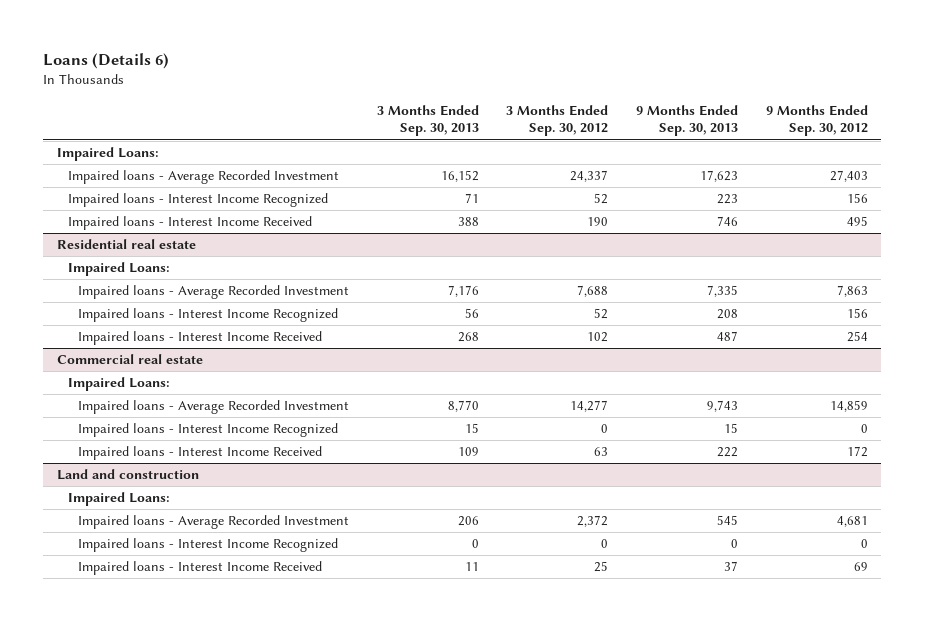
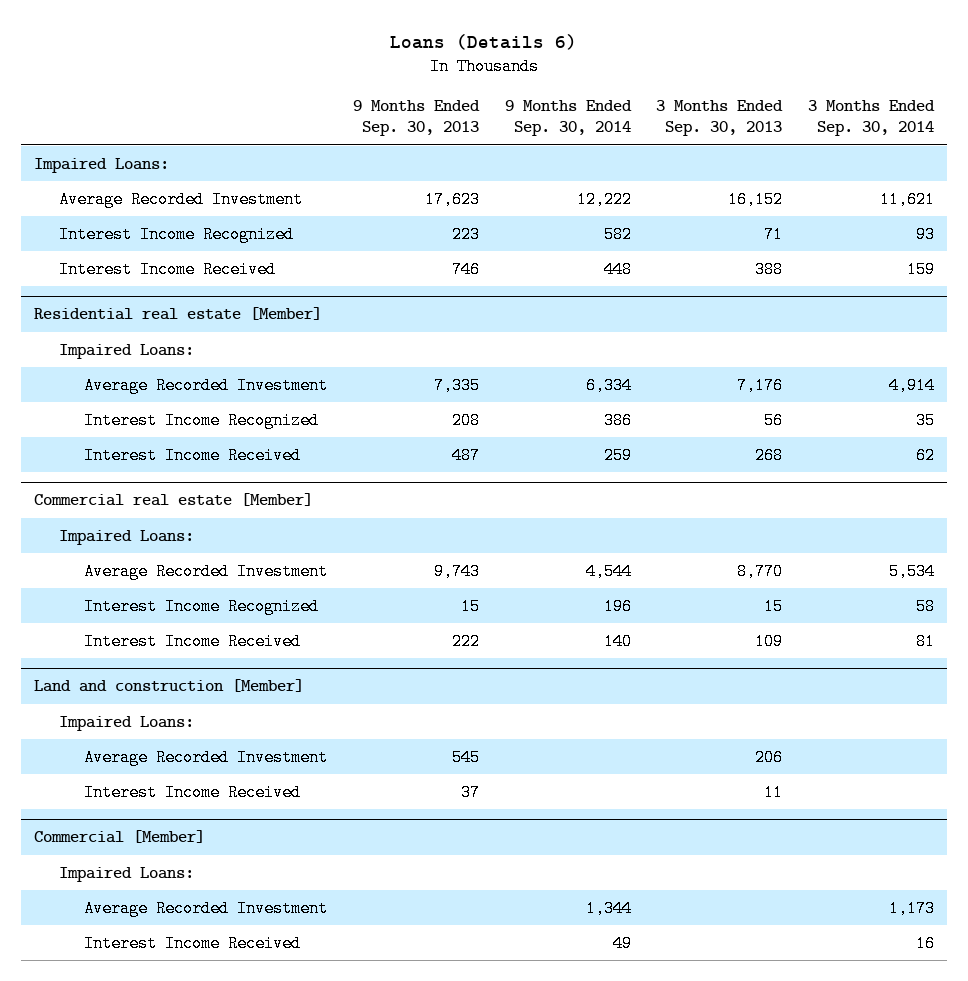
- | 3 Months Ended Sep. 30, 2013 | 3 Months Ended Sep. 30, 2012 | 9 Months Ended Sep. 30, 2013 | 9 Months Ended Sep. 30, 2012
+ | 9 Months Ended Sep. 30, 2013 | 9 Months Ended Sep. 30, 2014 | 3 Months Ended Sep. 30, 2013 | 3 Months Ended Sep. 30, 2014
- Impaired loans - Average Recorded Investment | 16,152 | 24,337 | 17,623 | 27,403
- Impaired loans - Interest Income Recognized | 71 | 52 | 223 | 156
- Impaired loans - Interest Income Received | 388 | 190 | 746 | 495
- Residential real estate
+ Average Recorded Investment | 17,623 | 12,222 | 16,152 | 11,621
+ Interest Income Recognized | 223 | 582 | 71 | 93
+ Interest Income Received | 746 | 448 | 388 | 159
+ Residential real estate [Member]
- Impaired loans - Average Recorded Investment | 7,176 | 7,688 | 7,335 | 7,863
- Impaired loans - Interest Income Recognized | 56 | 52 | 208 | 156
- Impaired loans - Interest Income Received | 268 | 102 | 487 | 254
- Commercial real estate
+ Average Recorded Investment | 7,335 | 6,334 | 7,176 | 4,914
+ Interest Income Recognized | 208 | 386 | 56 | 35
+ Interest Income Received | 487 | 259 | 268 | 62
+ Commercial real estate [Member]
- Impaired loans - Average Recorded Investment | 8,770 | 14,277 | 9,743 | 14,859
- Impaired loans - Interest Income Recognized | 15 | 0 | 15 | 0
- Impaired loans - Interest Income Received | 109 | 63 | 222 | 172
- Land and construction
+ Average Recorded Investment | 9,743 | 4,544 | 8,770 | 5,534
+ Interest Income Recognized | 15 | 196 | 15 | 58
+ Interest Income Received | 222 | 140 | 109 | 81
+ Land and construction [Member]
- Impaired loans - Average Recorded Investment | 206 | 2,372 | 545 | 4,681
- Impaired loans - Interest Income Recognized | 0 | 0 | 0 | 0
- Impaired loans - Interest Income Received | 11 | 25 | 37 | 69
+ Average Recorded Investment | 545 | | 206 |
+ Interest Income Received | 37 | | 11 |
+ Commercial [Member]
+ Impaired Loans:
+ Average Recorded Investment | | 1,344 | | 1,173
+ Interest Income Received | | 49 | | 16

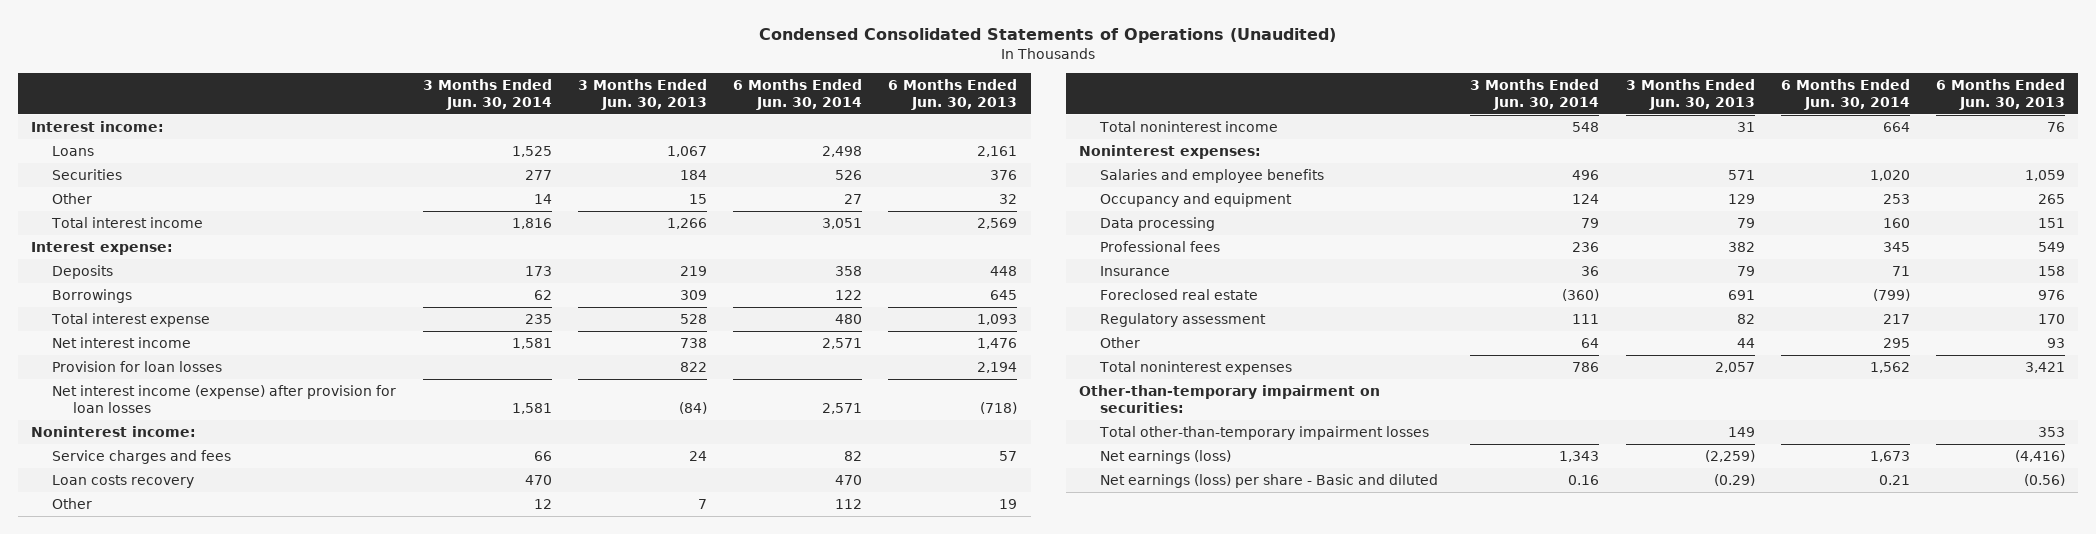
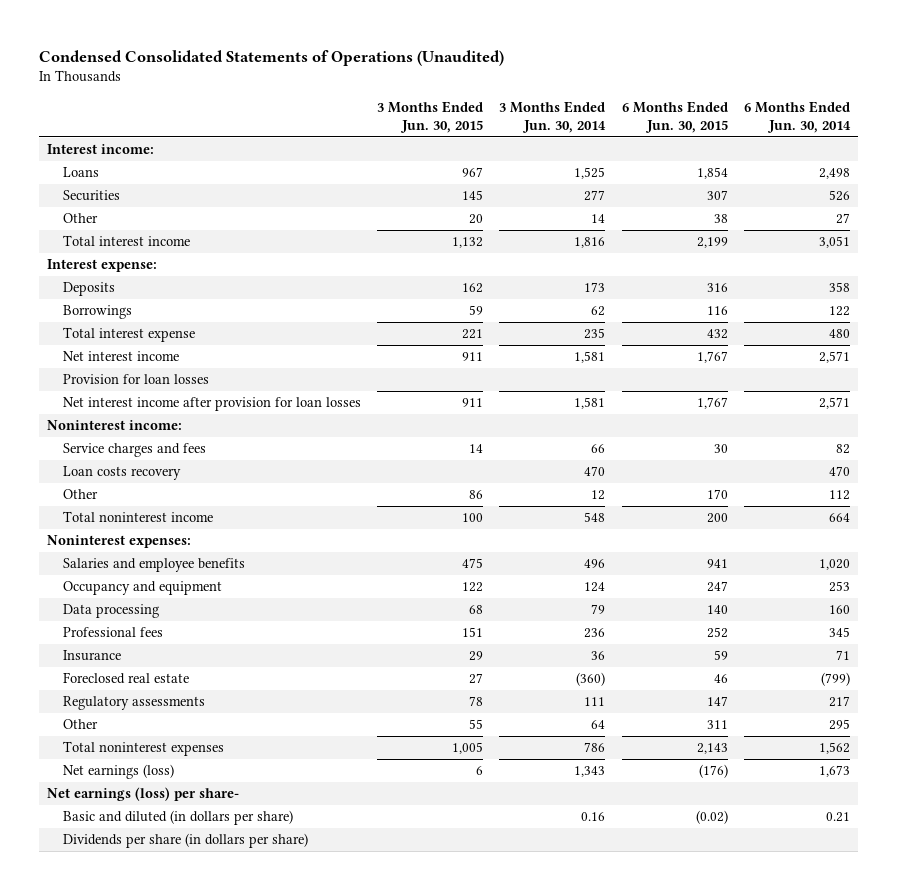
- | 3 Months Ended Jun. 30, 2014 | 3 Months Ended Jun. 30, 2013 | 6 Months Ended Jun. 30, 2014 | 6 Months Ended Jun. 30, 2013
+ | 3 Months Ended Jun. 30, 2015 | 3 Months Ended Jun. 30, 2014 | 6 Months Ended Jun. 30, 2015 | 6 Months Ended Jun. 30, 2014
- Net interest income (expense) after provision for loan losses | 1,581 | (84) | 2,571 | (718)
+ Net interest income after provision for loan losses | 911 | 1,581 | 1,767 | 2,571
- Regulatory assessment | 111 | 82 | 217 | 170
+ Regulatory assessments | 78 | 111 | 147 | 217
- Other-than-temporary impairment on securities:
- Total other-than-temporary impairment losses | | 149 | | 353
- Net earnings (loss) per share - Basic and diluted | 0.16 | (0.29) | 0.21 | (0.56)
+ Net earnings (loss) per share-
+ Basic and diluted (in dollars per share) | | 0.16 | (0.02) | 0.21
+ Dividends per share (in dollars per share)

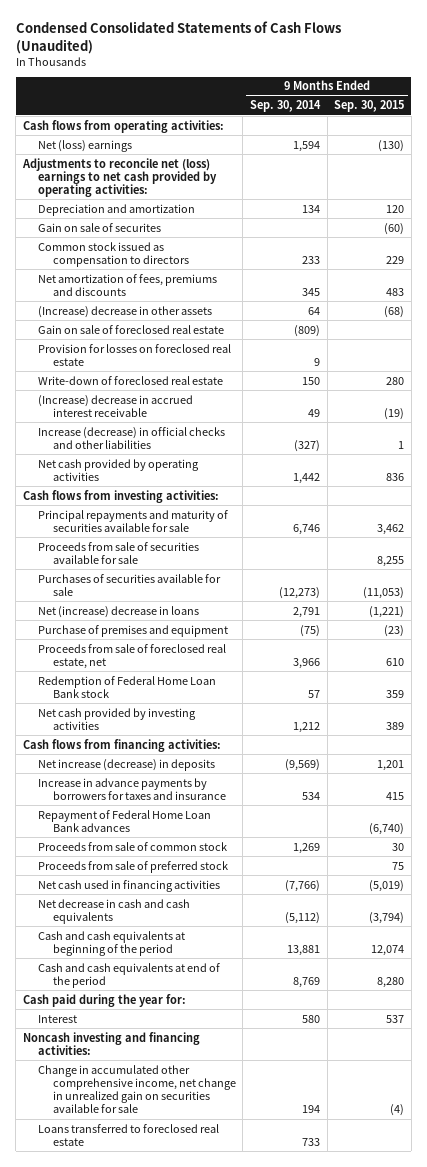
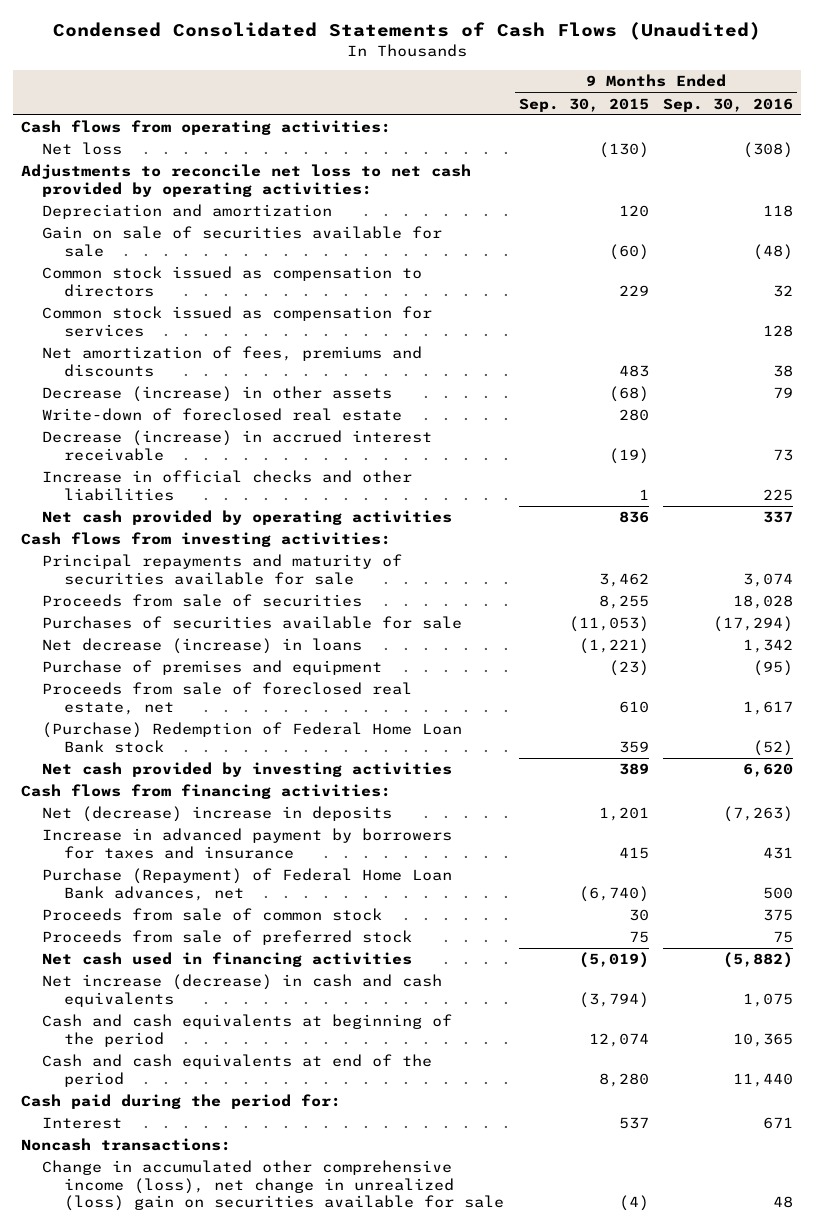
- | 9 Months Ended Sep. 30, 2014 | 9 Months Ended Sep. 30, 2015
+ | 9 Months Ended Sep. 30, 2015 | 9 Months Ended Sep. 30, 2016
- Net (loss) earnings | 1,594 | (130)
- Adjustments to reconcile net (loss) earnings to net cash provided by operating activities:
+ Net loss | (130) | (308)
+ Adjustments to reconcile net loss to net cash provided by operating activities:
- Gain on sale of securites | | (60)
+ Gain on sale of securities available for sale | (60) | (48)
+ Common stock issued as compensation for services | | 128
- (Increase) decrease in other assets | 64 | (68)
- Gain on sale of foreclosed real estate | (809) |
- Provision for losses on foreclosed real estate | 9 |
+ Decrease (increase) in other assets | (68) | 79
- (Increase) decrease in accrued interest receivable | 49 | (19)
- Increase (decrease) in official checks and other liabilities | (327) | 1
+ Decrease (increase) in accrued interest receivable | (19) | 73
+ Increase in official checks and other liabilities | 1 | 225
- Proceeds from sale of securities available for sale | | 8,255
+ Proceeds from sale of securities | 8,255 | 18,028
- Net (increase) decrease in loans | 2,791 | (1,221)
+ Net decrease (increase) in loans | (1,221) | 1,342
- Redemption of Federal Home Loan Bank stock | 57 | 359
+ (Purchase) Redemption of Federal Home Loan Bank stock | 359 | (52)
- Net increase (decrease) in deposits | (9,569) | 1,201
- Increase in advance payments by borrowers for taxes and insurance | 534 | 415
- Repayment of Federal Home Loan Bank advances | | (6,740)
+ Net (decrease) increase in deposits | 1,201 | (7,263)
+ Increase in advanced payment by borrowers for taxes and insurance | 415 | 431
+ Purchase (Repayment) of Federal Home Loan Bank advances, net | (6,740) | 500
- Net decrease in cash and cash equivalents | (5,112) | (3,794)
+ Net increase (decrease) in cash and cash equivalents | (3,794) | 1,075
- Cash paid during the year for:
+ Cash paid during the period for:
- Noncash investing and financing activities:
- Change in accumulated other comprehensive income, net change in unrealized gain on securities available for sale | 194 | (4)
- Loans transferred to foreclosed real estate | 733 |
+ Noncash transactions:
+ Change in accumulated other comprehensive income (loss), net change in unrealized (loss) gain on securities available for sale | (4) | 48

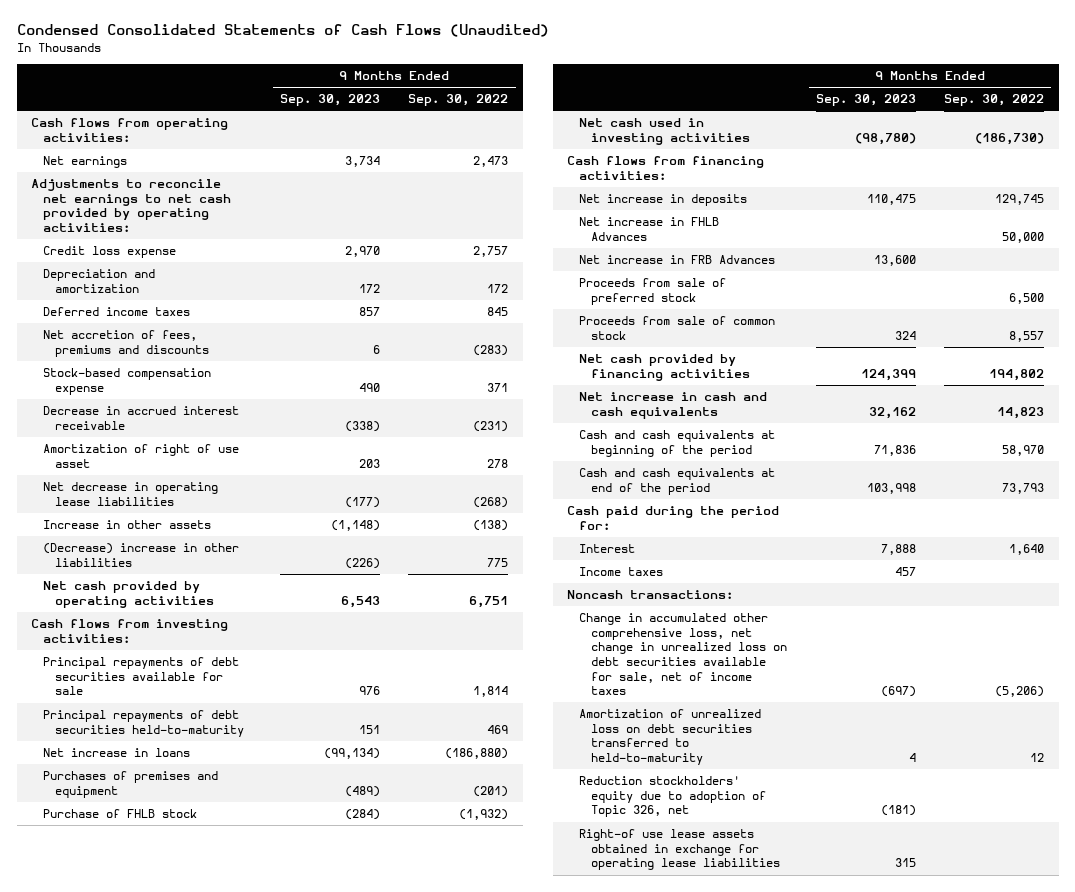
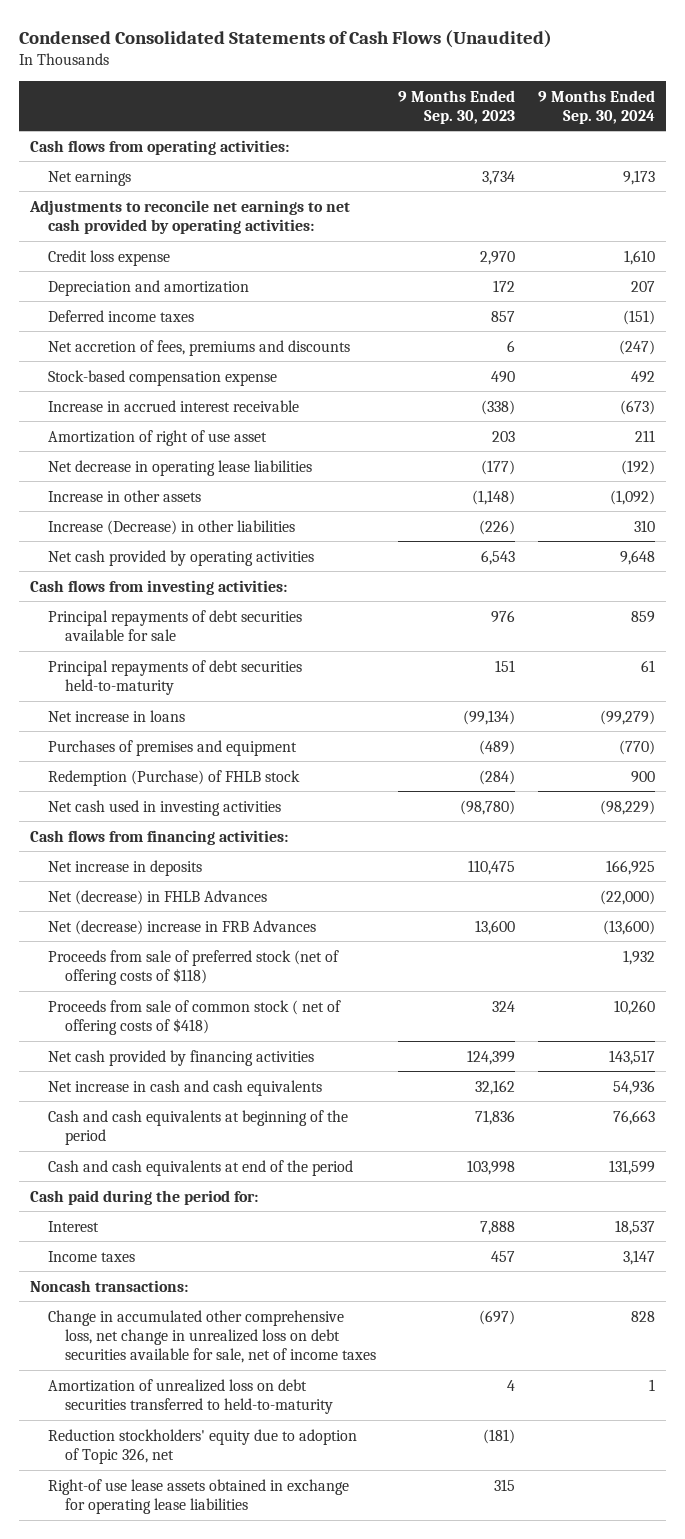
- | 9 Months Ended Sep. 30, 2023 | 9 Months Ended Sep. 30, 2022
+ | 9 Months Ended Sep. 30, 2023 | 9 Months Ended Sep. 30, 2024
- Decrease in accrued interest receivable | (338) | (231)
+ Increase in accrued interest receivable | (338) | (673)
- (Decrease) increase in other liabilities | (226) | 775
+ Increase (Decrease) in other liabilities | (226) | 310
- Purchase of FHLB stock | (284) | (1,932)
+ Redemption (Purchase) of FHLB stock | (284) | 900
- Net increase in FHLB Advances | | 50,000
- Net increase in FRB Advances | 13,600 |
- Proceeds from sale of preferred stock | | 6,500
- Proceeds from sale of common stock | 324 | 8,557
+ Net (decrease) in FHLB Advances | | (22,000)
+ Net (decrease) increase in FRB Advances | 13,600 | (13,600)
+ Proceeds from sale of preferred stock (net of offering costs of $118) | | 1,932
+ Proceeds from sale of common stock ( net of offering costs of $418) | 324 | 10,260

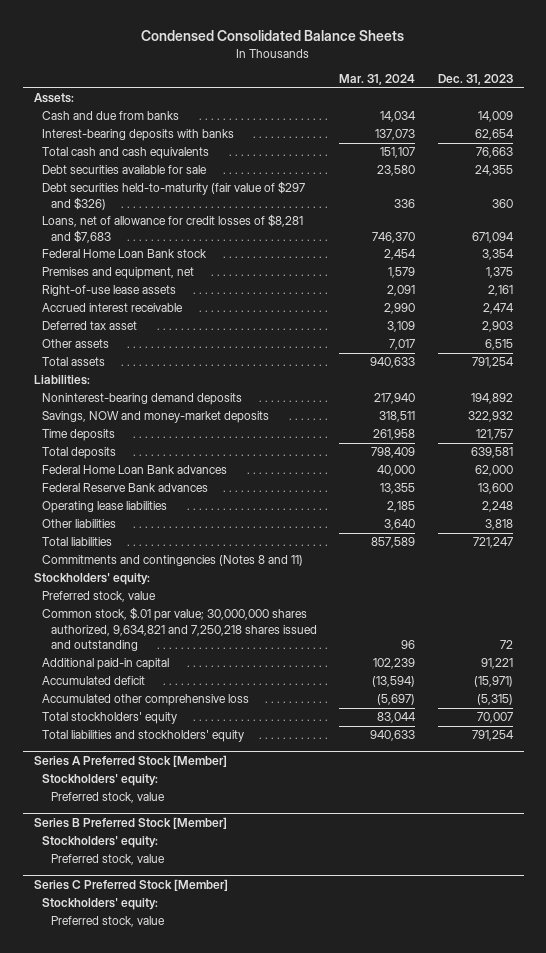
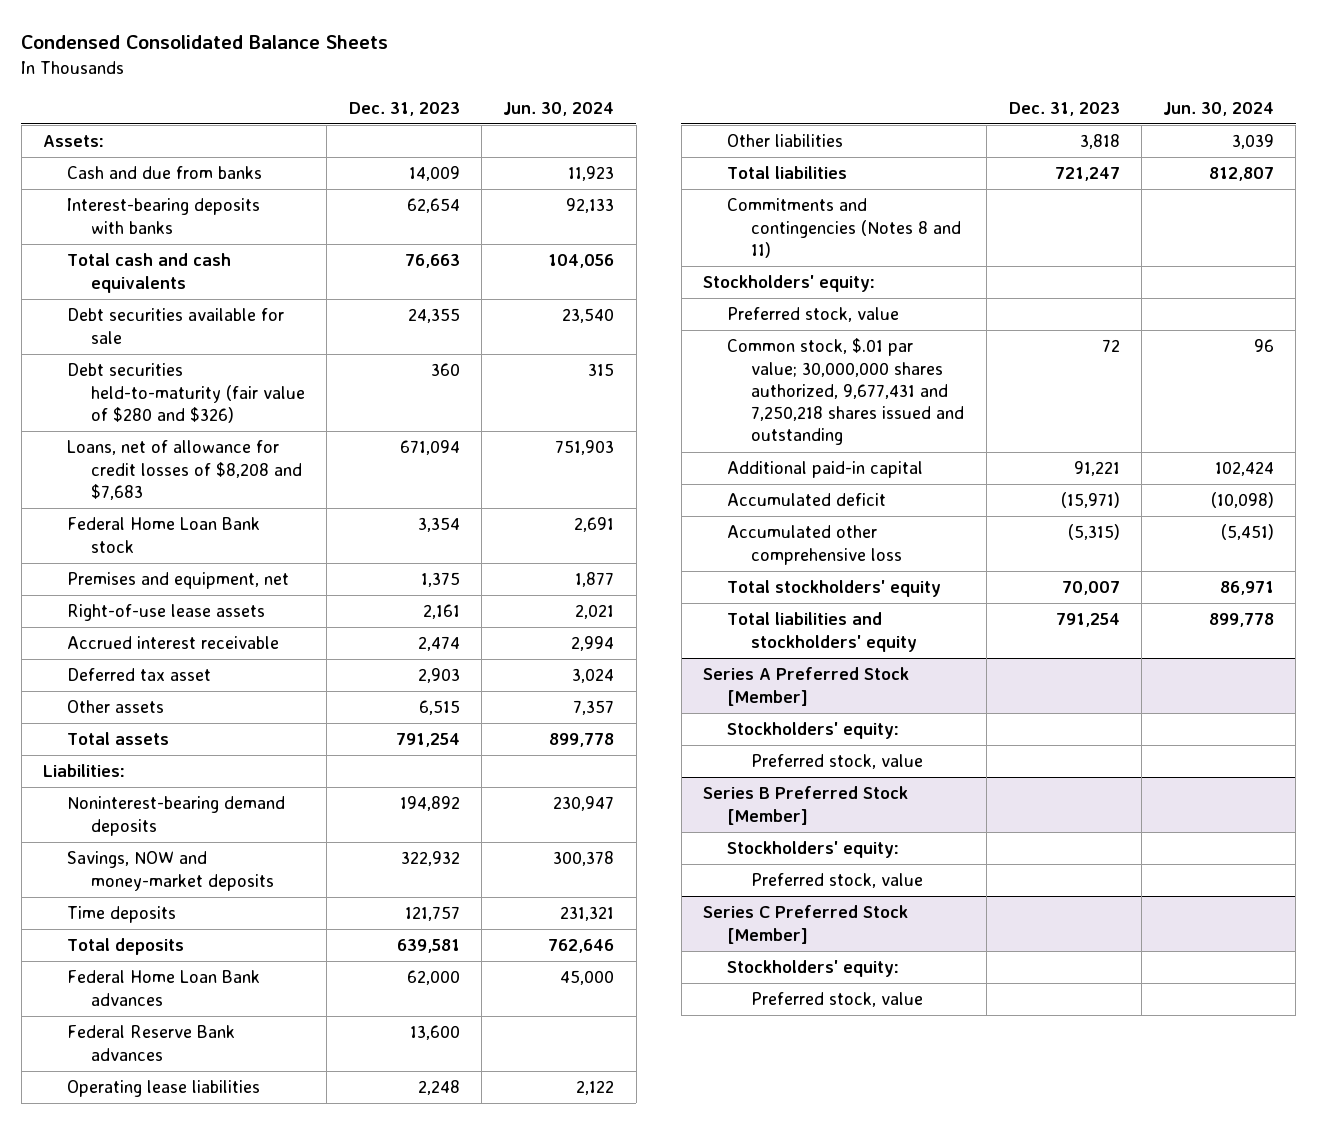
- | Mar. 31, 2024 | Dec. 31, 2023
+ | Dec. 31, 2023 | Jun. 30, 2024
- Debt securities held-to-maturity (fair value of $297 and $326) | 336 | 360
- Loans, net of allowance for credit losses of $8,281 and $7,683 | 746,370 | 671,094
+ Debt securities held-to-maturity (fair value of $280 and $326) | 360 | 315
+ Loans, net of allowance for credit losses of $8,208 and $7,683 | 671,094 | 751,903
- Common stock, $.01 par value; 30,000,000 shares authorized, 9,634,821 and 7,250,218 shares issued and outstanding | 96 | 72
+ Common stock, $.01 par value; 30,000,000 shares authorized, 9,677,431 and 7,250,218 shares issued and outstanding | 72 | 96

